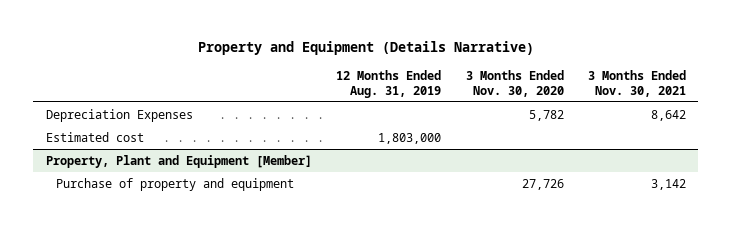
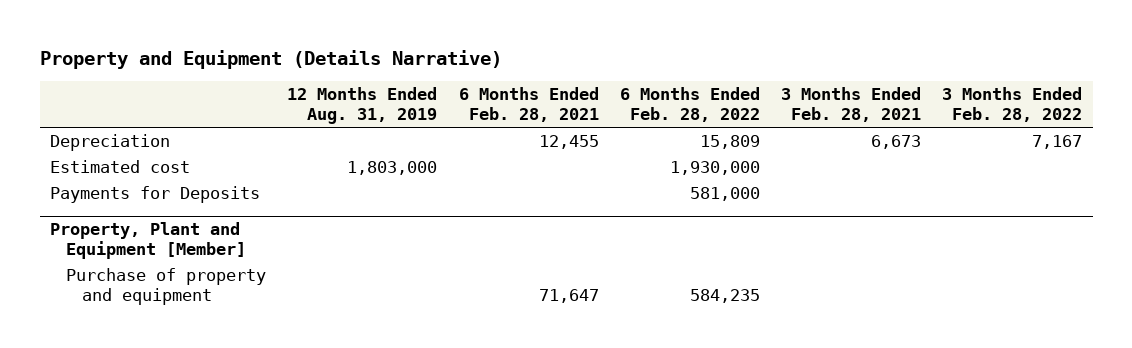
- | 12 Months Ended Aug. 31, 2019 | 3 Months Ended Nov. 30, 2020 | 3 Months Ended Nov. 30, 2021
+ | 12 Months Ended Aug. 31, 2019 | 6 Months Ended Feb. 28, 2021 | 6 Months Ended Feb. 28, 2022 | 3 Months Ended Feb. 28, 2021 | 3 Months Ended Feb. 28, 2022
- Depreciation Expenses | | 5,782 | 8,642
+ Depreciation | | 12,455 | 15,809 | 6,673 | 7,167
+ Payments for Deposits | | | 581,000 | |

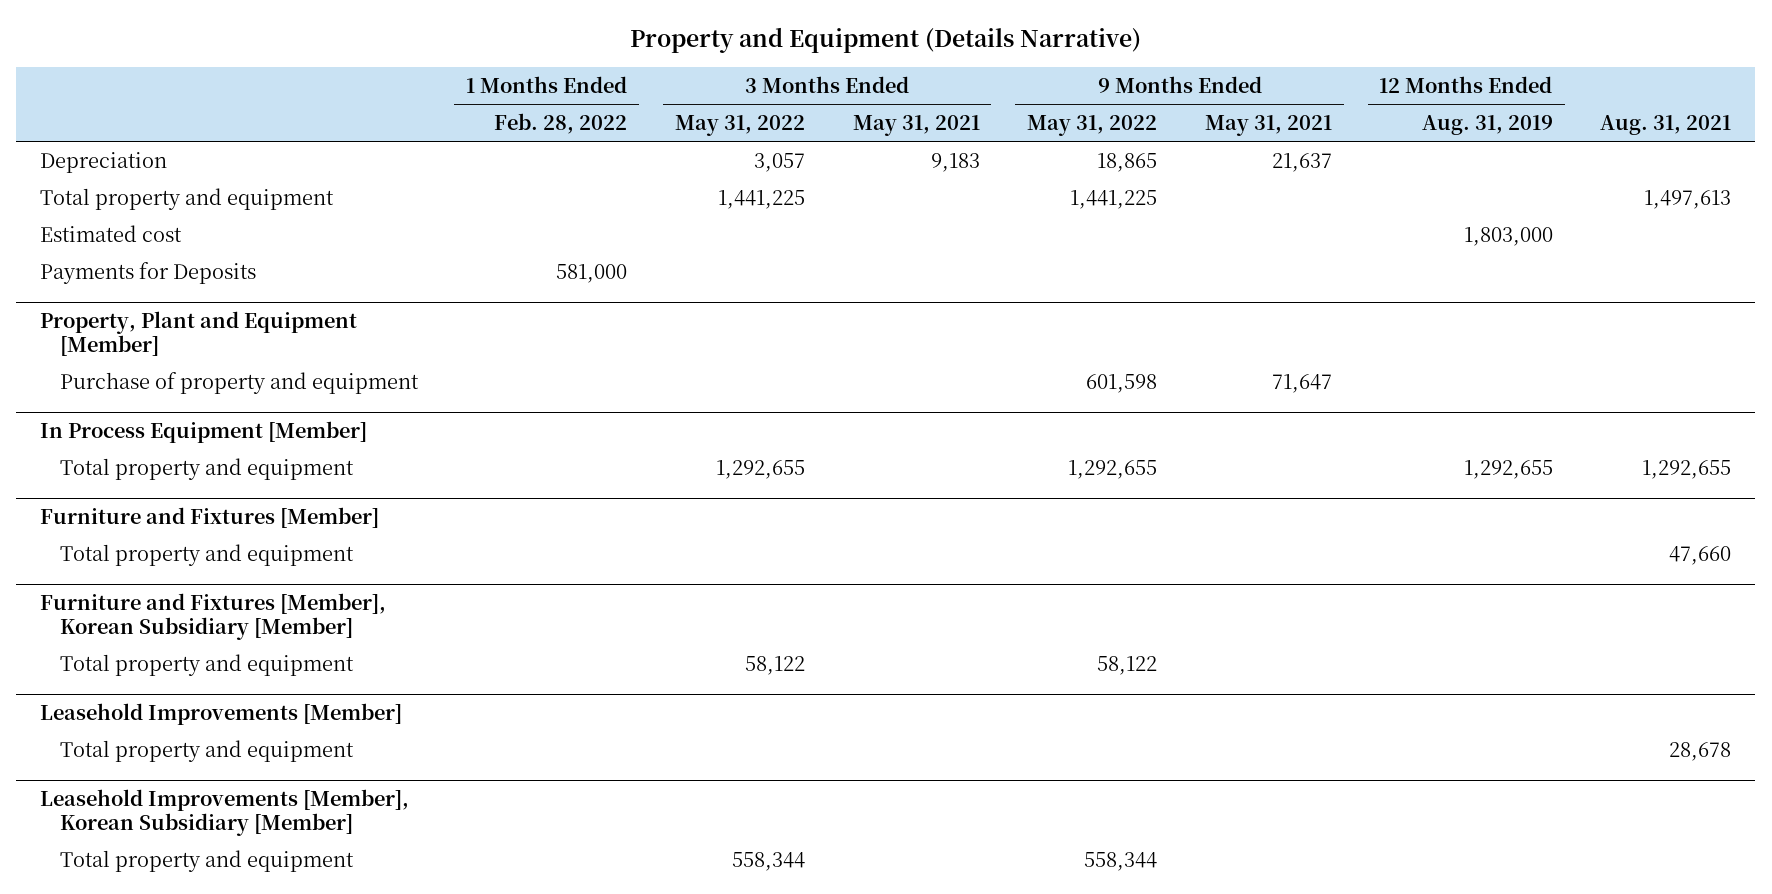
- | 12 Months Ended Aug. 31, 2019 | 6 Months Ended Feb. 28, 2021 | 6 Months Ended Feb. 28, 2022 | 3 Months Ended Feb. 28, 2021 | 3 Months Ended Feb. 28, 2022
+ | 1 Months Ended Feb. 28, 2022 | 3 Months Ended May 31, 2022 | 3 Months Ended May 31, 2021 | 9 Months Ended May 31, 2022 | 9 Months Ended May 31, 2021 | 12 Months Ended Aug. 31, 2019 | Aug. 31, 2021
+ Total property and equipment | | 1,441,225 | | 1,441,225 | | | 1,497,613
+ In Process Equipment [Member]
+ Total property and equipment | | 1,292,655 | | 1,292,655 | | 1,292,655 | 1,292,655
+ Furniture and Fixtures [Member]
+ Total property and equipment | | | | | | | 47,660
+ Furniture and Fixtures [Member], Korean Subsidiary [Member]
+ Total property and equipment | | 58,122 | | 58,122 | | |
+ Leasehold Improvements [Member]
+ Total property and equipment | | | | | | | 28,678
+ Leasehold Improvements [Member], Korean Subsidiary [Member]
+ Total property and equipment | | 558,344 | | 558,344 | | |

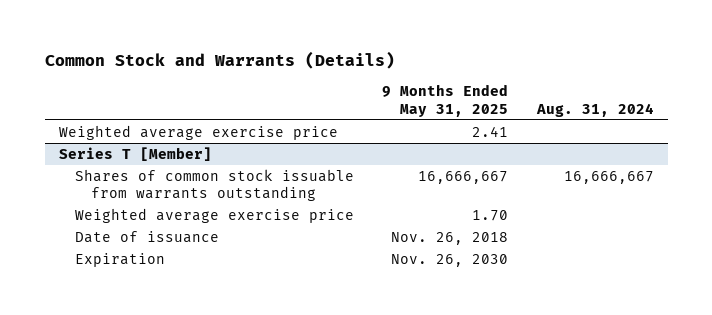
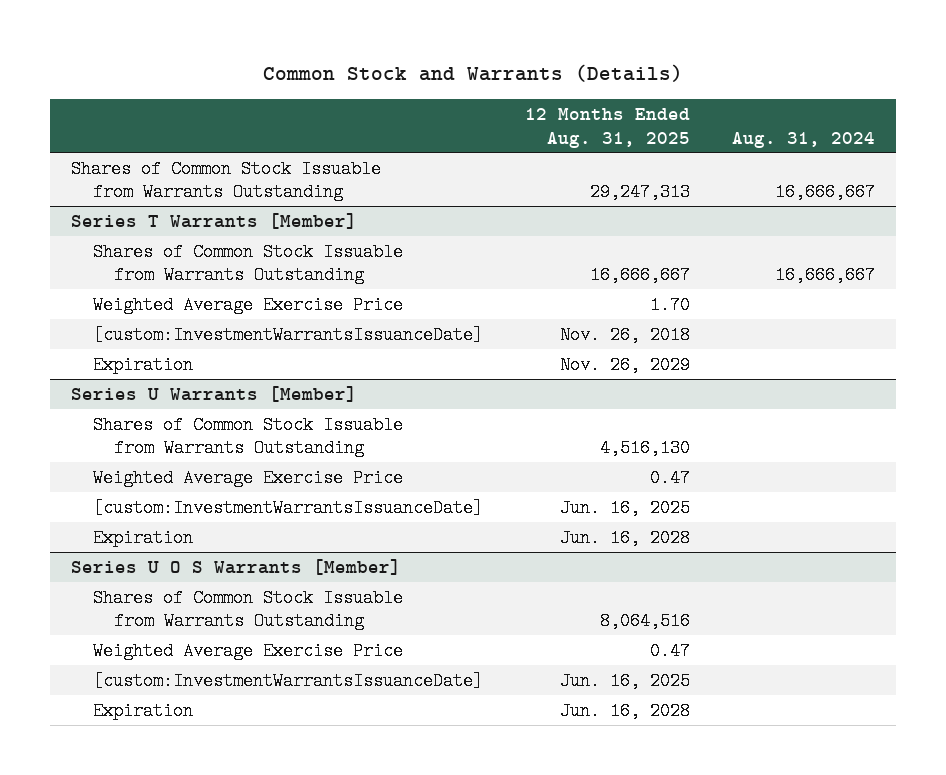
- | 9 Months Ended May 31, 2025 | Aug. 31, 2024
+ | 12 Months Ended Aug. 31, 2025 | Aug. 31, 2024
- Weighted average exercise price | 2.41 |
- Series T [Member]
- Shares of common stock issuable from warrants outstanding | 16,666,667 | 16,666,667
- Weighted average exercise price | 1.70 |
- Date of issuance | Nov. 26, 2018 |
- Expiration | Nov. 26, 2030 |
+ Shares of Common Stock Issuable from Warrants Outstanding | 29,247,313 | 16,666,667
+ Series T Warrants [Member]
+ Shares of Common Stock Issuable from Warrants Outstanding | 16,666,667 | 16,666,667
+ Weighted Average Exercise Price | 1.70 |
+ [custom:InvestmentWarrantsIssuanceDate] | Nov. 26, 2018 |
+ Expiration | Nov. 26, 2029 |
+ Series U Warrants [Member]
+ Shares of Common Stock Issuable from Warrants Outstanding | 4,516,130 |
+ Weighted Average Exercise Price | 0.47 |
+ [custom:InvestmentWarrantsIssuanceDate] | Jun. 16, 2025 |
+ Expiration | Jun. 16, 2028 |
+ Series U O S Warrants [Member]
+ Shares of Common Stock Issuable from Warrants Outstanding | 8,064,516 |
+ Weighted Average Exercise Price | 0.47 |
+ [custom:InvestmentWarrantsIssuanceDate] | Jun. 16, 2025 |
+ Expiration | Jun. 16, 2028 |

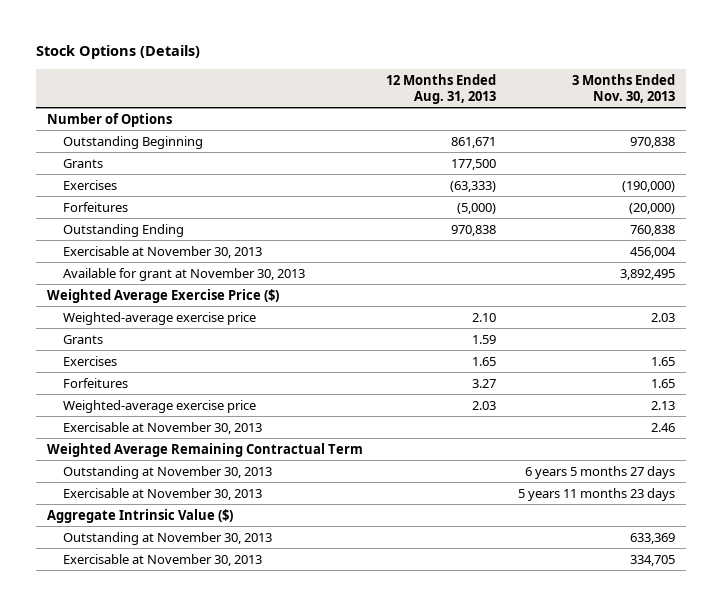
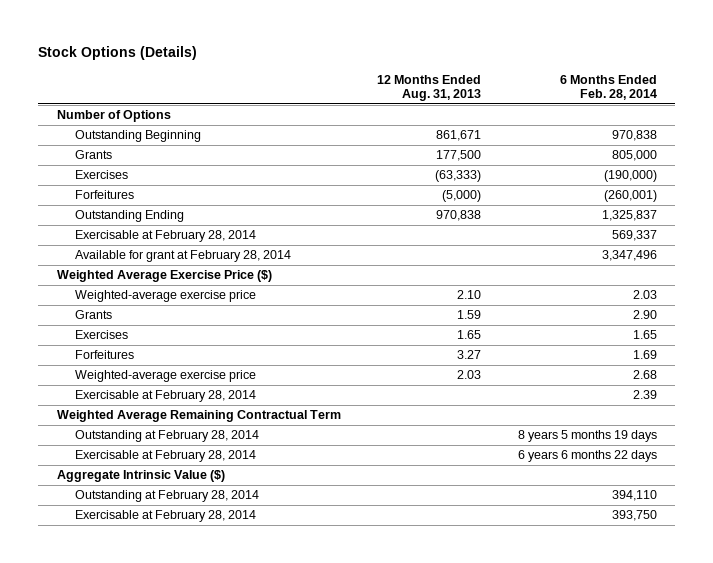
- | 12 Months Ended Aug. 31, 2013 | 3 Months Ended Nov. 30, 2013
+ | 12 Months Ended Aug. 31, 2013 | 6 Months Ended Feb. 28, 2014
- Exercisable at November 30, 2013 | | 456,004
- Available for grant at November 30, 2013 | | 3,892,495
+ Exercisable at February 28, 2014 | | 569,337
+ Available for grant at February 28, 2014 | | 3,347,496
- Exercisable at November 30, 2013 | | 2.46
+ Exercisable at February 28, 2014 | | 2.39
- Outstanding at November 30, 2013 | | 6 years 5 months 27 days
- Exercisable at November 30, 2013 | | 5 years 11 months 23 days
+ Outstanding at February 28, 2014 | | 8 years 5 months 19 days
+ Exercisable at February 28, 2014 | | 6 years 6 months 22 days
- Outstanding at November 30, 2013 | | 633,369
- Exercisable at November 30, 2013 | | 334,705
+ Outstanding at February 28, 2014 | | 394,110
+ Exercisable at February 28, 2014 | | 393,750

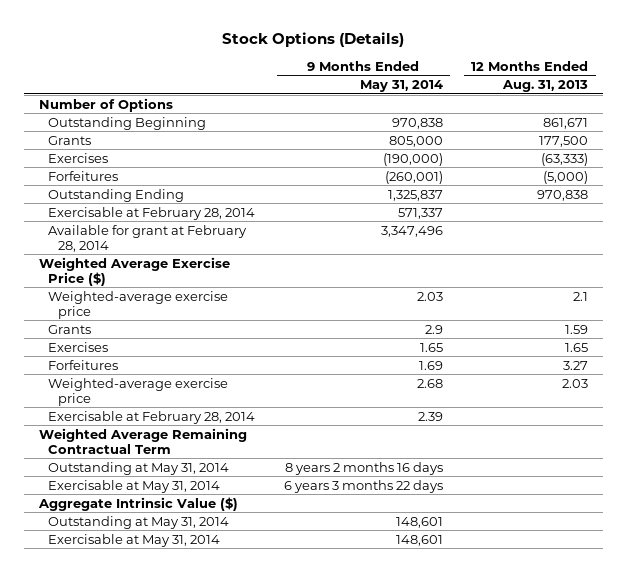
- | 12 Months Ended Aug. 31, 2013 | 6 Months Ended Feb. 28, 2014
+ | 9 Months Ended May 31, 2014 | 12 Months Ended Aug. 31, 2013
- Weighted-average exercise price | 2.10 | 2.03
+ Weighted-average exercise price | 2.03 | 2.1
- Outstanding at February 28, 2014 | | 8 years 5 months 19 days
- Exercisable at February 28, 2014 | | 6 years 6 months 22 days
+ Outstanding at May 31, 2014 | 8 years 2 months 16 days |
+ Exercisable at May 31, 2014 | 6 years 3 months 22 days |
- Outstanding at February 28, 2014 | | 394,110
- Exercisable at February 28, 2014 | | 393,750
+ Outstanding at May 31, 2014 | 148,601 |
+ Exercisable at May 31, 2014 | 148,601 |

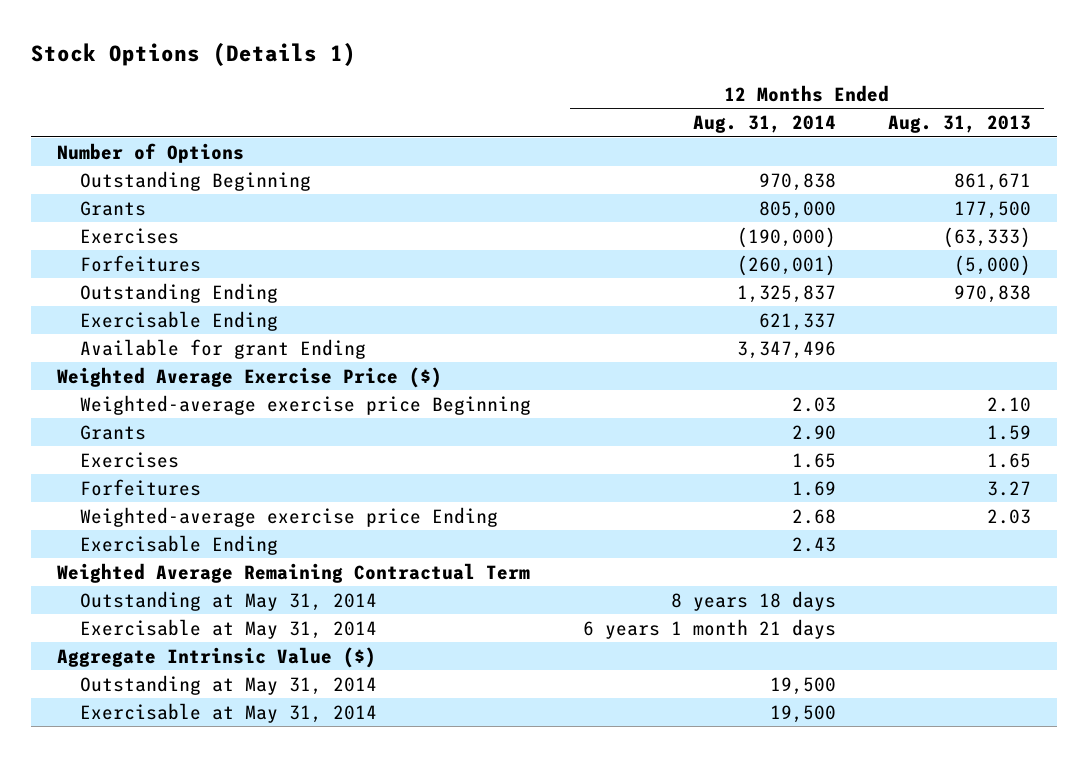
- Stock Options (Details)
+ Stock Options (Details 1)
- | 9 Months Ended May 31, 2014 | 12 Months Ended Aug. 31, 2013
+ | 12 Months Ended Aug. 31, 2014 | 12 Months Ended Aug. 31, 2013
- Exercisable at February 28, 2014 | 571,337 |
- Available for grant at February 28, 2014 | 3,347,496 |
+ Exercisable Ending | 621,337 |
+ Available for grant Ending | 3,347,496 |
- Weighted-average exercise price | 2.03 | 2.1
+ Weighted-average exercise price Beginning | 2.03 | 2.10
- Weighted-average exercise price | 2.68 | 2.03
- Exercisable at February 28, 2014 | 2.39 |
+ Weighted-average exercise price Ending | 2.68 | 2.03
+ Exercisable Ending | 2.43 |

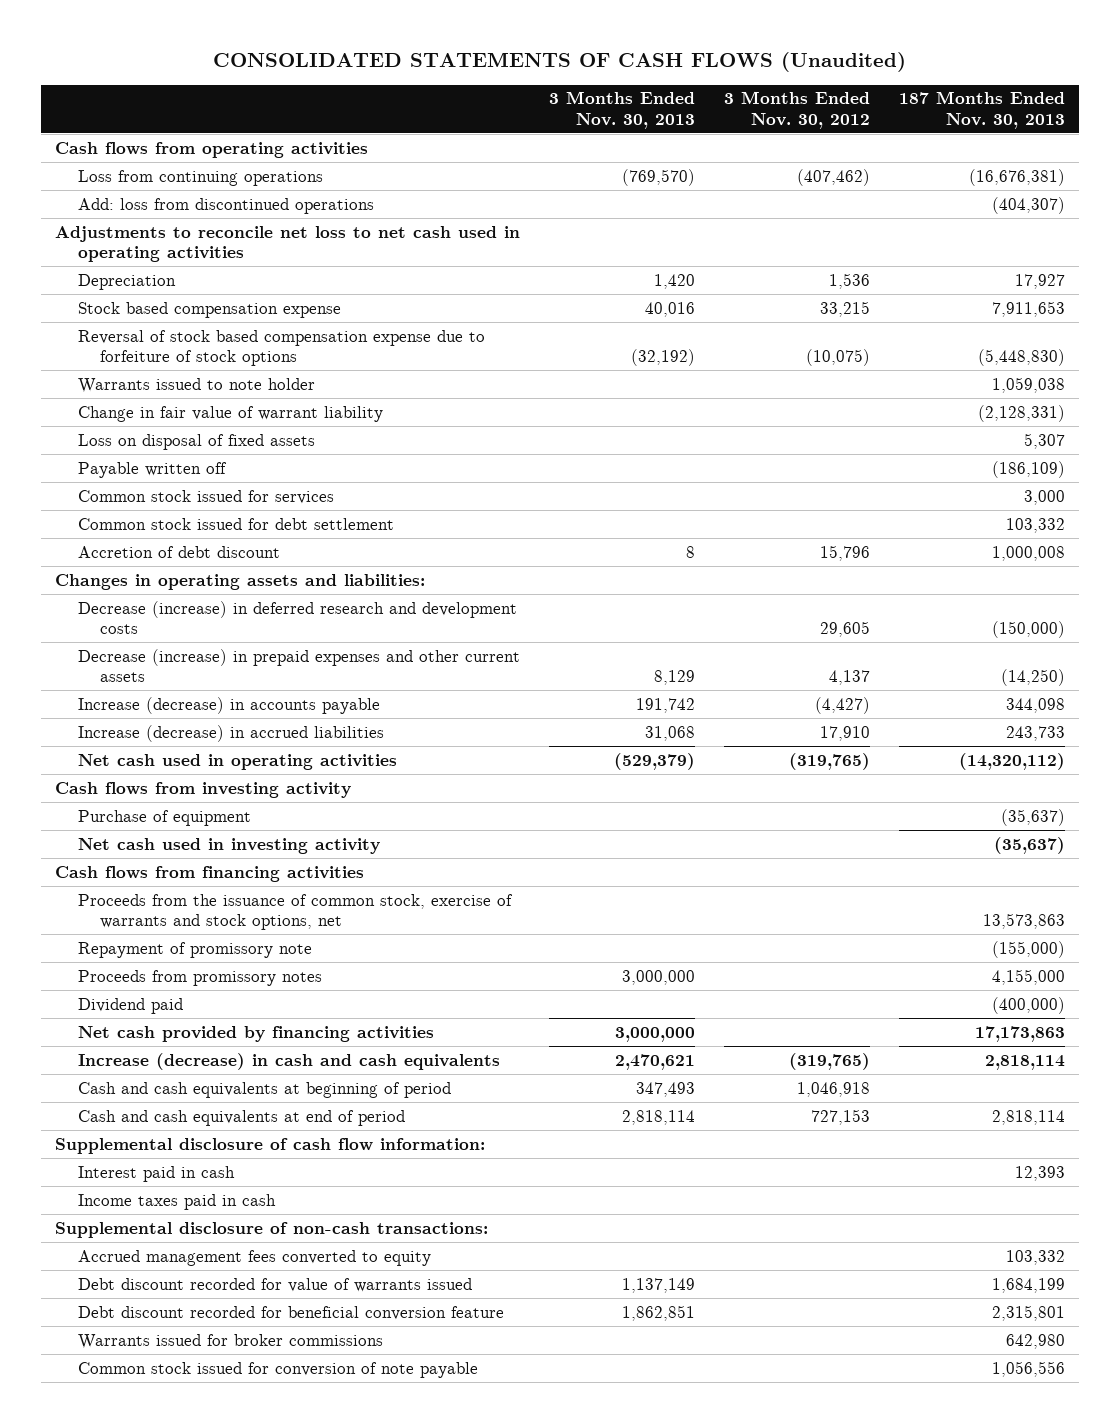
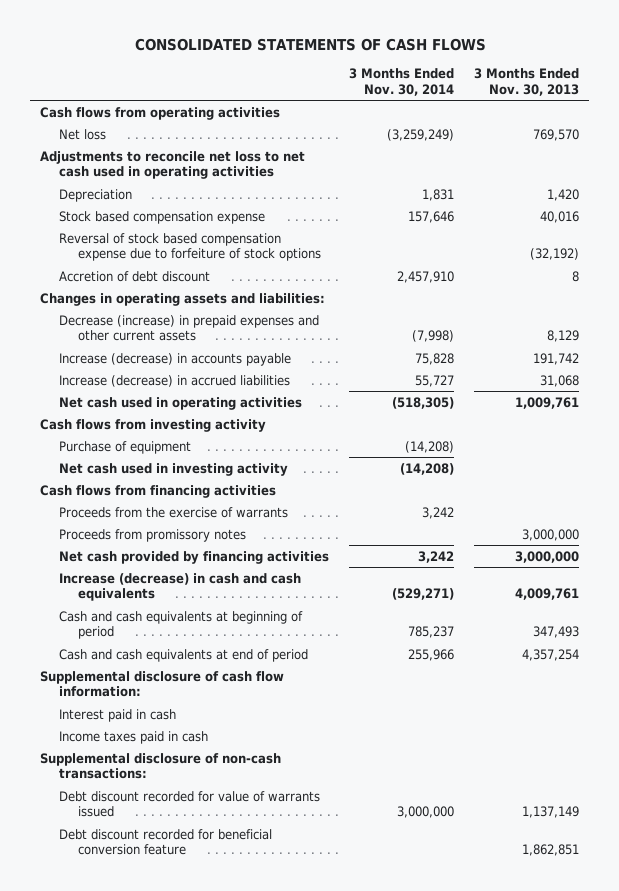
- CONSOLIDATED STATEMENTS OF CASH FLOWS (Unaudited)
+ CONSOLIDATED STATEMENTS OF CASH FLOWS
- | 3 Months Ended Nov. 30, 2013 | 3 Months Ended Nov. 30, 2012 | 187 Months Ended Nov. 30, 2013
+ | 3 Months Ended Nov. 30, 2014 | 3 Months Ended Nov. 30, 2013
- Loss from continuing operations | (769,570) | (407,462) | (16,676,381)
- Add: loss from discontinued operations | | | (404,307)
+ Net loss | (3,259,249) | 769,570
- Warrants issued to note holder | | | 1,059,038
- Change in fair value of warrant liability | | | (2,128,331)
- Loss on disposal of fixed assets | | | 5,307
- Payable written off | | | (186,109)
- Common stock issued for services | | | 3,000
- Common stock issued for debt settlement | | | 103,332
- Decrease (increase) in deferred research and development costs | | 29,605 | (150,000)
- Net cash used in operating activities | (529,379) | (319,765) | (14,320,112)
+ Net cash used in operating activities | (518,305) | 1,009,761
- Proceeds from the issuance of common stock, exercise of warrants and stock options, net | | | 13,573,863
- Repayment of promissory note | | | (155,000)
+ Proceeds from the exercise of warrants | 3,242 |
- Dividend paid | | | (400,000)
- Increase (decrease) in cash and cash equivalents | 2,470,621 | (319,765) | 2,818,114
+ Increase (decrease) in cash and cash equivalents | (529,271) | 4,009,761
- Cash and cash equivalents at end of period | 2,818,114 | 727,153 | 2,818,114
+ Cash and cash equivalents at end of period | 255,966 | 4,357,254
- Accrued management fees converted to equity | | | 103,332
- Warrants issued for broker commissions | | | 642,980
- Common stock issued for conversion of note payable | | | 1,056,556

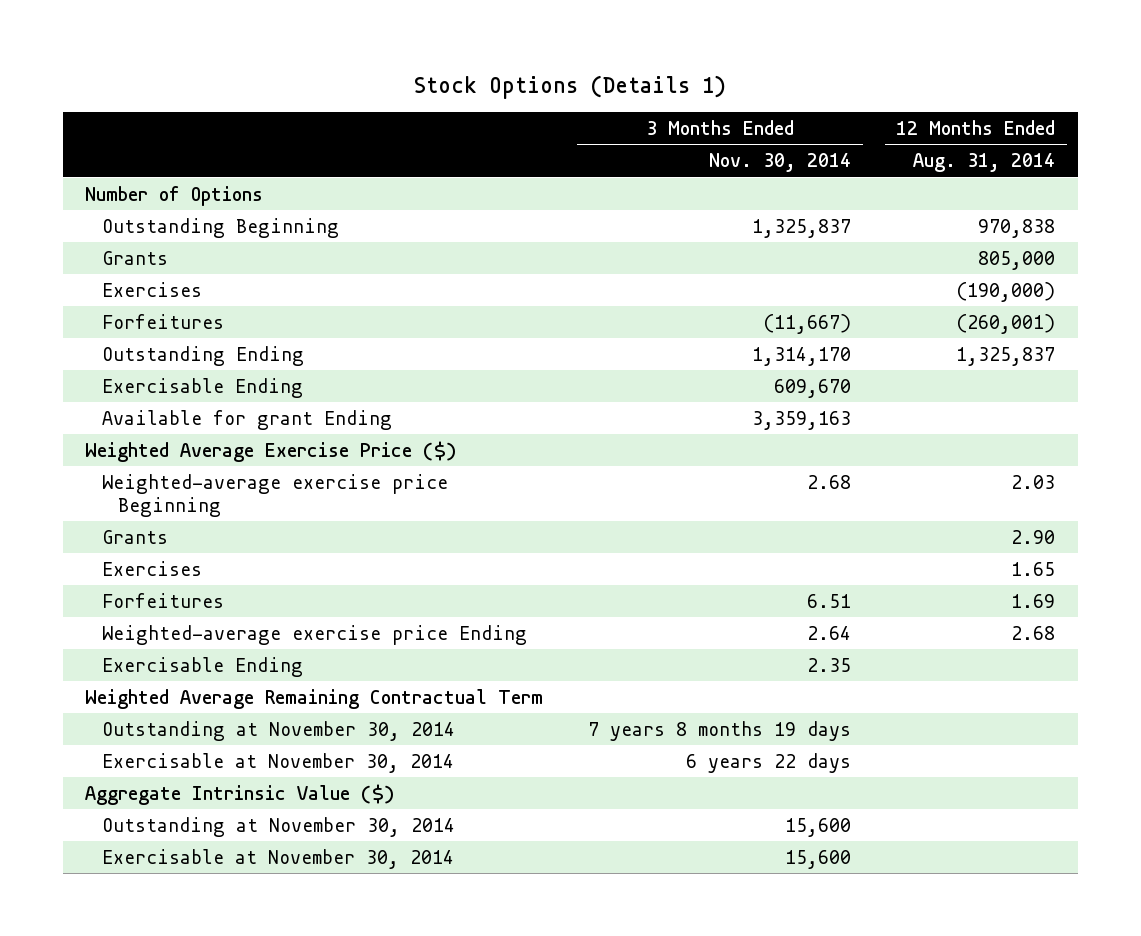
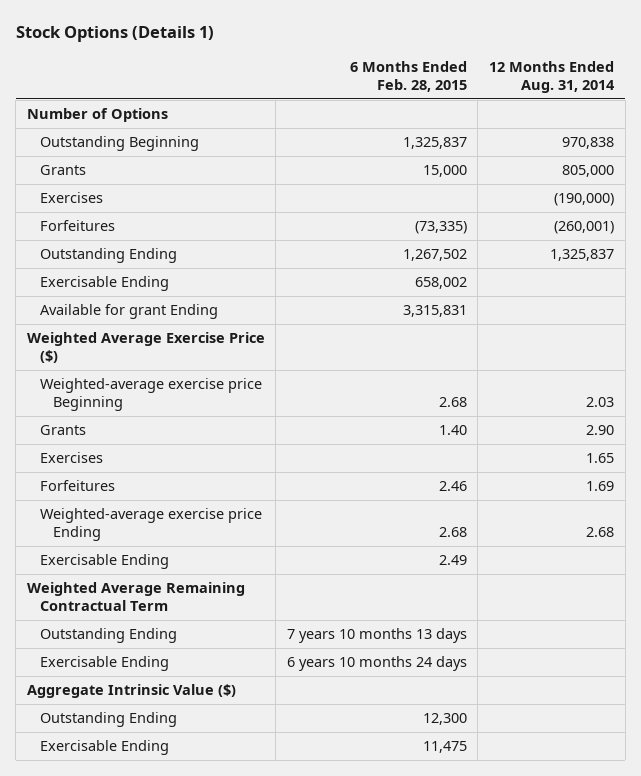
- | 3 Months Ended Nov. 30, 2014 | 12 Months Ended Aug. 31, 2014
+ | 6 Months Ended Feb. 28, 2015 | 12 Months Ended Aug. 31, 2014
- Outstanding at November 30, 2014 | 7 years 8 months 19 days |
- Exercisable at November 30, 2014 | 6 years 22 days |
+ Outstanding Ending | 7 years 10 months 13 days |
+ Exercisable Ending | 6 years 10 months 24 days |
- Outstanding at November 30, 2014 | 15,600 |
- Exercisable at November 30, 2014 | 15,600 |
+ Outstanding Ending | 12,300 |
+ Exercisable Ending | 11,475 |

